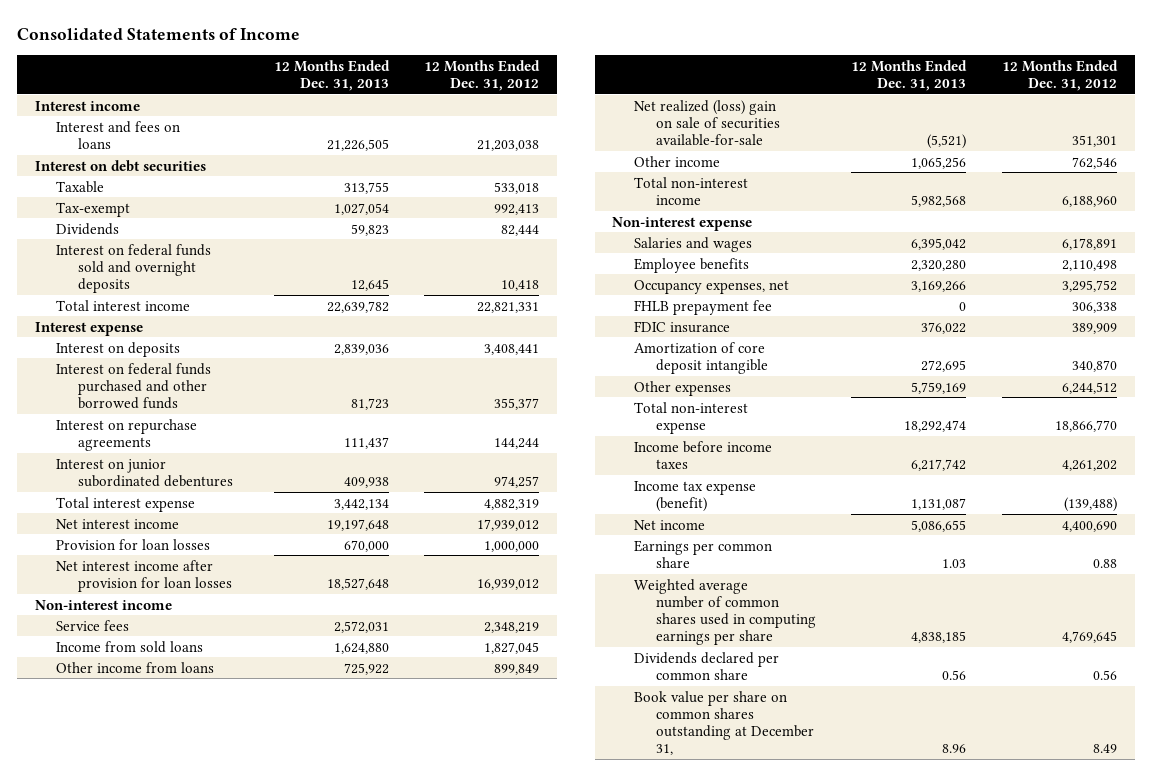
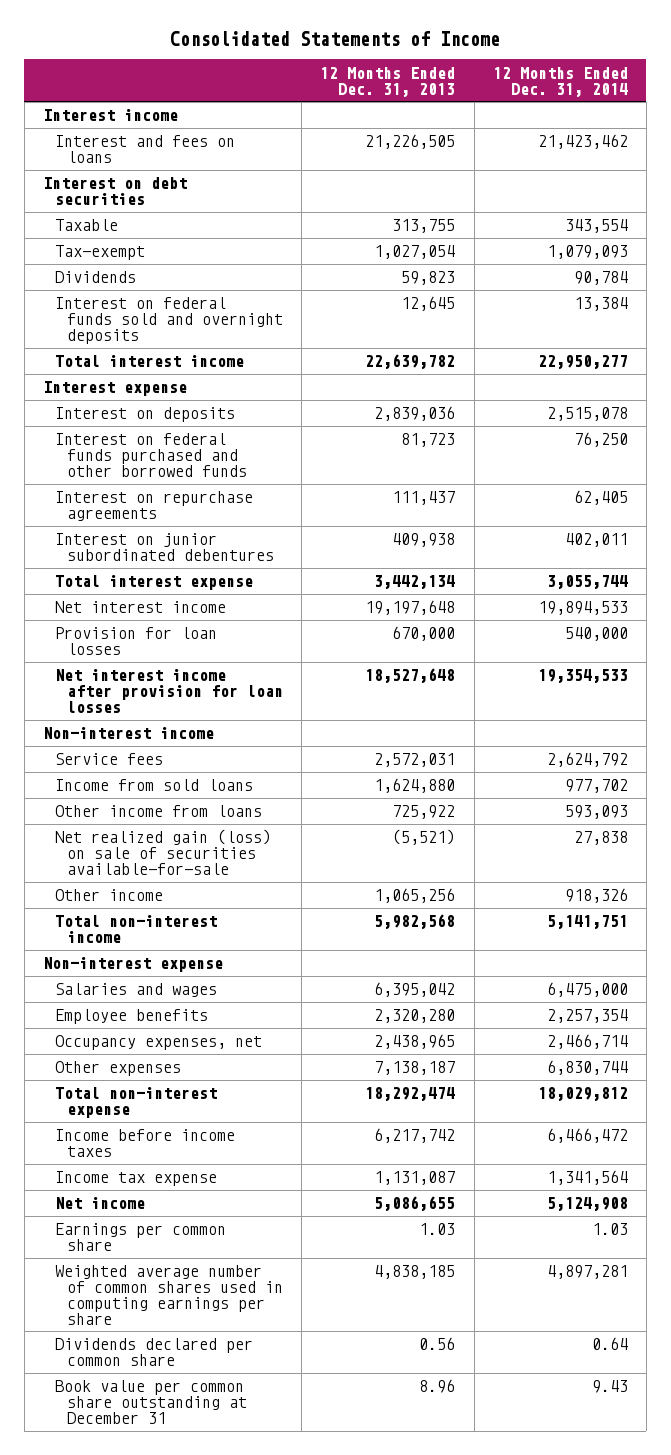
- | 12 Months Ended Dec. 31, 2013 | 12 Months Ended Dec. 31, 2012
+ | 12 Months Ended Dec. 31, 2013 | 12 Months Ended Dec. 31, 2014
- Net realized (loss) gain on sale of securities available-for-sale | (5,521) | 351,301
+ Net realized gain (loss) on sale of securities available-for-sale | (5,521) | 27,838
- Occupancy expenses, net | 3,169,266 | 3,295,752
- FHLB prepayment fee | 0 | 306,338
- FDIC insurance | 376,022 | 389,909
- Amortization of core deposit intangible | 272,695 | 340,870
- Other expenses | 5,759,169 | 6,244,512
+ Occupancy expenses, net | 2,438,965 | 2,466,714
+ Other expenses | 7,138,187 | 6,830,744
- Income tax expense (benefit) | 1,131,087 | (139,488)
+ Income tax expense | 1,131,087 | 1,341,564
- Book value per share on common shares outstanding at December 31, | 8.96 | 8.49
+ Book value per common share outstanding at December 31 | 8.96 | 9.43

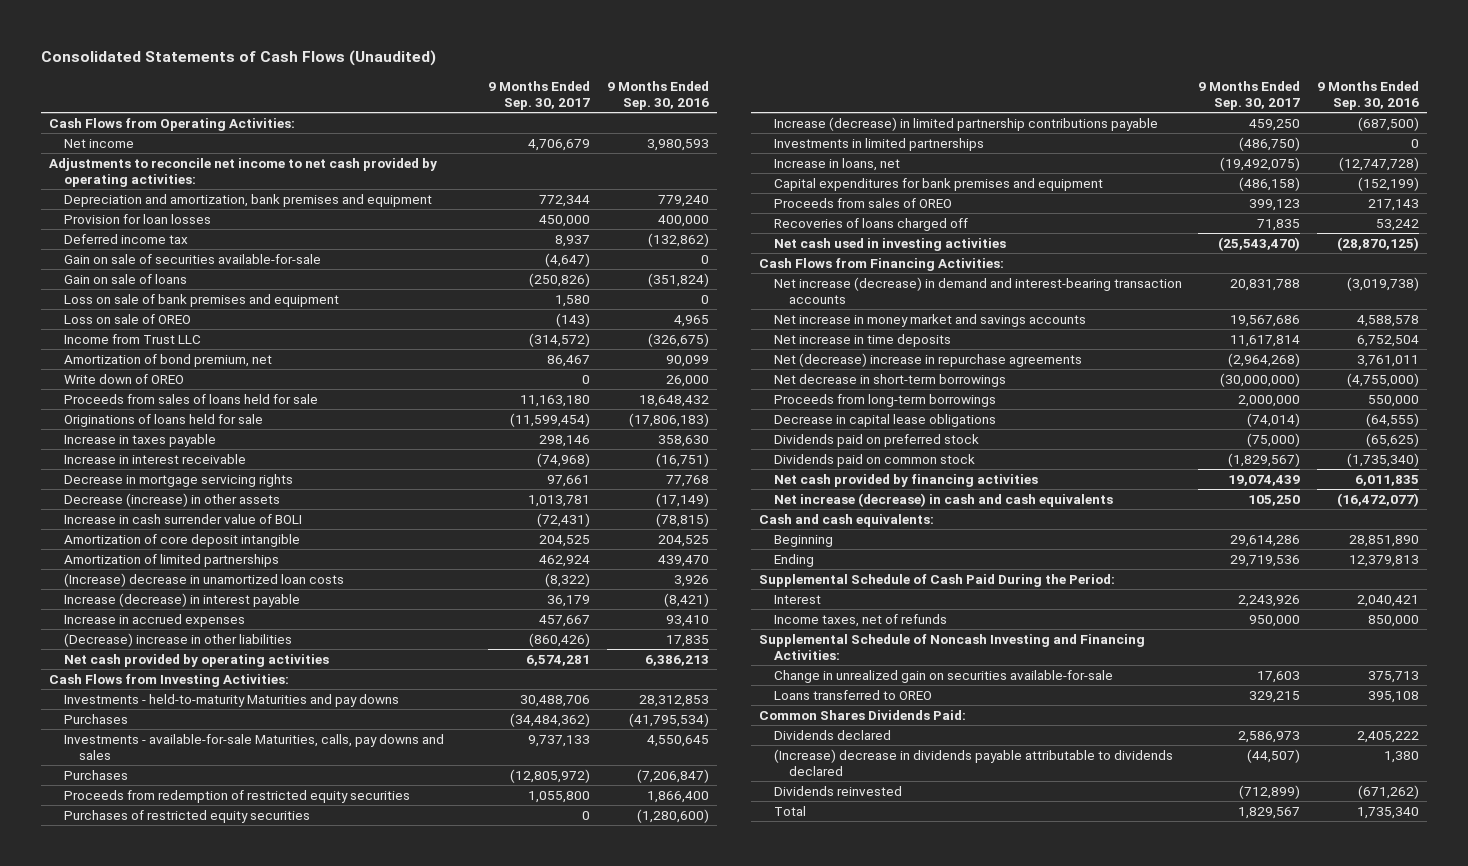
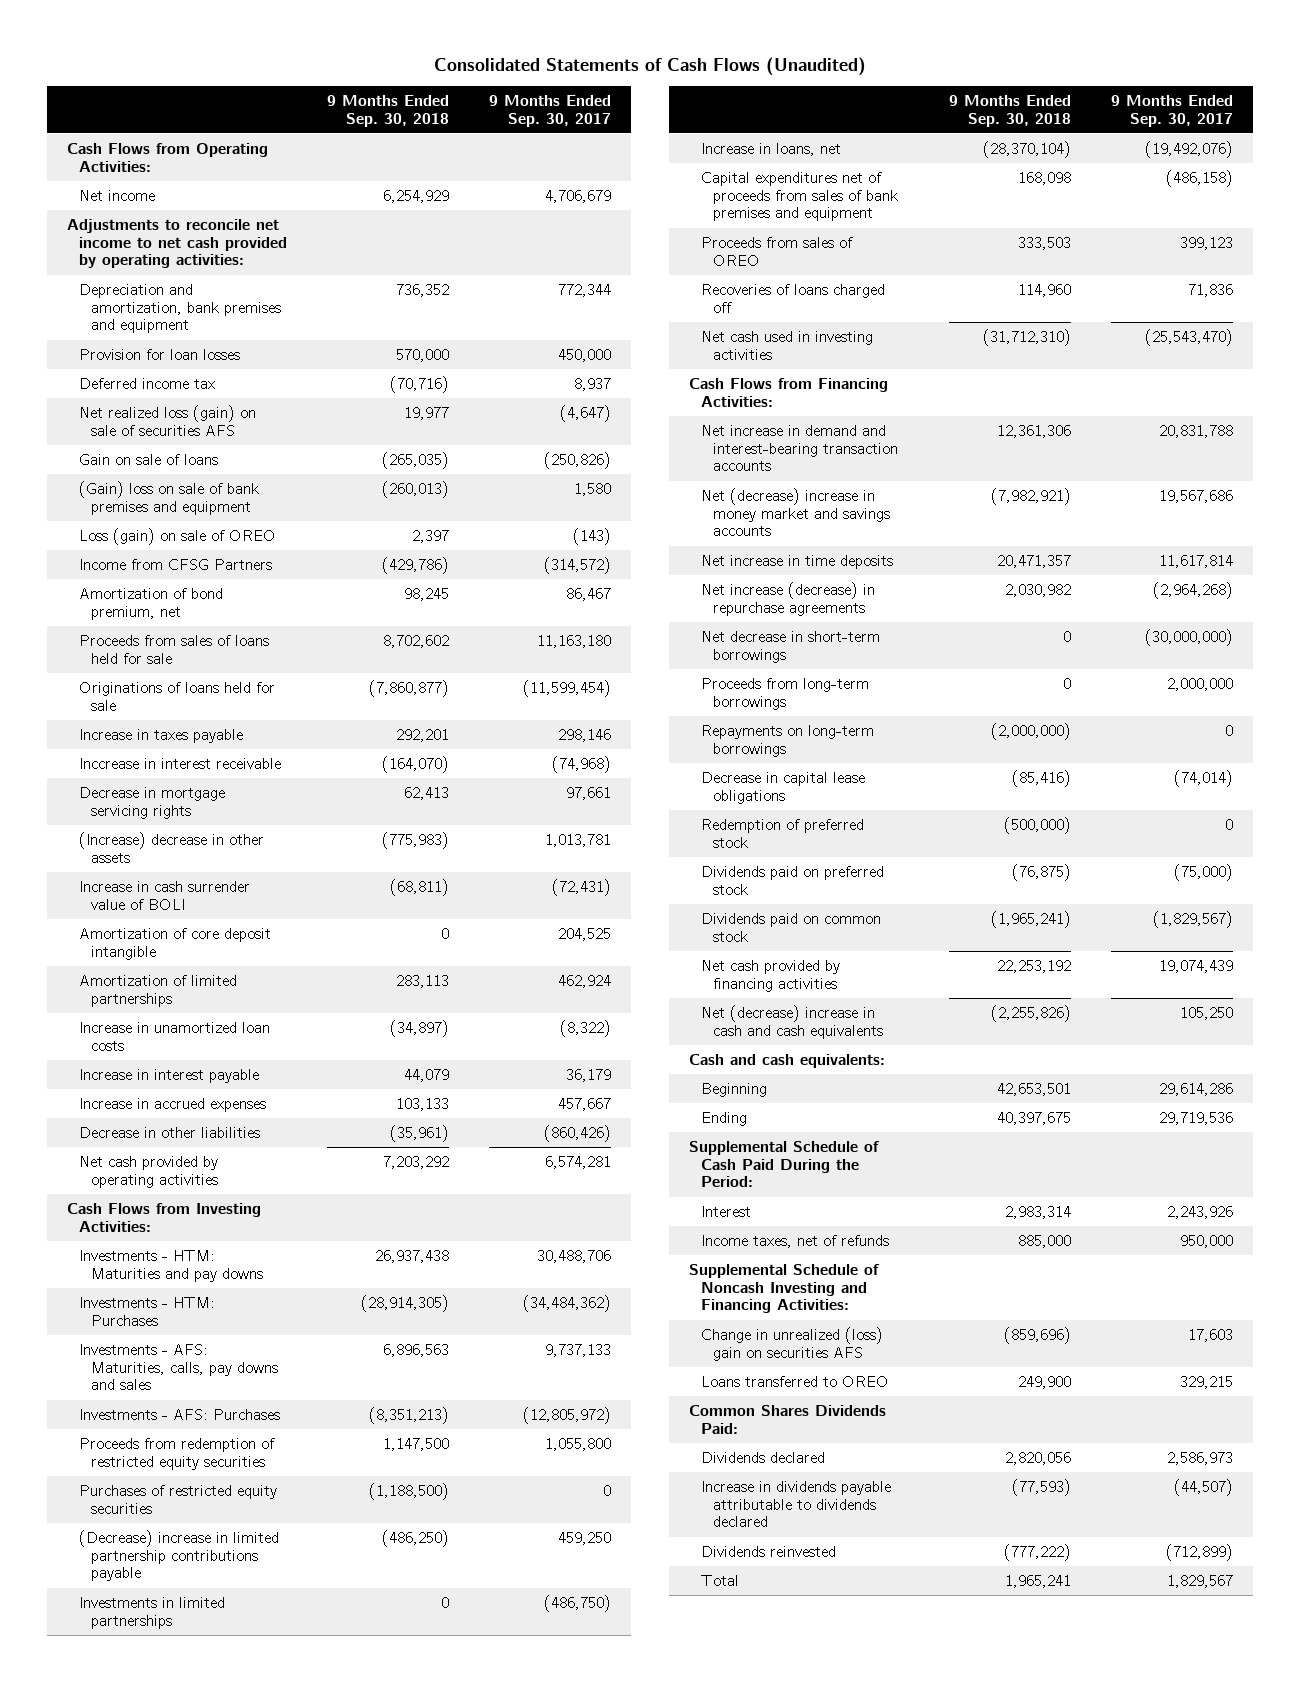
- | 9 Months Ended Sep. 30, 2017 | 9 Months Ended Sep. 30, 2016
+ | 9 Months Ended Sep. 30, 2018 | 9 Months Ended Sep. 30, 2017
- Gain on sale of securities available-for-sale | (4,647) | 0
+ Net realized loss (gain) on sale of securities AFS | 19,977 | (4,647)
- Loss on sale of bank premises and equipment | 1,580 | 0
- Loss on sale of OREO | (143) | 4,965
- Income from Trust LLC | (314,572) | (326,675)
+ (Gain) loss on sale of bank premises and equipment | (260,013) | 1,580
+ Loss (gain) on sale of OREO | 2,397 | (143)
+ Income from CFSG Partners | (429,786) | (314,572)
- Write down of OREO | 0 | 26,000
- Increase in interest receivable | (74,968) | (16,751)
+ Inccrease in interest receivable | (164,070) | (74,968)
- Decrease (increase) in other assets | 1,013,781 | (17,149)
+ (Increase) decrease in other assets | (775,983) | 1,013,781
- (Increase) decrease in unamortized loan costs | (8,322) | 3,926
- Increase (decrease) in interest payable | 36,179 | (8,421)
+ Increase in unamortized loan costs | (34,897) | (8,322)
+ Increase in interest payable | 44,079 | 36,179
- (Decrease) increase in other liabilities | (860,426) | 17,835
+ Decrease in other liabilities | (35,961) | (860,426)
- Investments - held-to-maturity Maturities and pay downs | 30,488,706 | 28,312,853
- Purchases | (34,484,362) | (41,795,534)
- Investments - available-for-sale Maturities, calls, pay downs and sales | 9,737,133 | 4,550,645
- Purchases | (12,805,972) | (7,206,847)
+ Investments - HTM: Maturities and pay downs | 26,937,438 | 30,488,706
+ Investments - HTM: Purchases | (28,914,305) | (34,484,362)
+ Investments - AFS: Maturities, calls, pay downs and sales | 6,896,563 | 9,737,133
+ Investments - AFS: Purchases | (8,351,213) | (12,805,972)
- Increase (decrease) in limited partnership contributions payable | 459,250 | (687,500)
+ (Decrease) increase in limited partnership contributions payable | (486,250) | 459,250
- Increase in loans, net | (19,492,075) | (12,747,728)
- Capital expenditures for bank premises and equipment | (486,158) | (152,199)
+ Increase in loans, net | (28,370,104) | (19,492,076)
+ Capital expenditures net of proceeds from sales of bank premises and equipment | 168,098 | (486,158)
- Recoveries of loans charged off | 71,835 | 53,242
+ Recoveries of loans charged off | 114,960 | 71,836
- Net increase (decrease) in demand and interest-bearing transaction accounts | 20,831,788 | (3,019,738)
- Net increase in money market and savings accounts | 19,567,686 | 4,588,578
+ Net increase in demand and interest-bearing transaction accounts | 12,361,306 | 20,831,788
+ Net (decrease) increase in money market and savings accounts | (7,982,921) | 19,567,686
- Net (decrease) increase in repurchase agreements | (2,964,268) | 3,761,011
+ Net increase (decrease) in repurchase agreements | 2,030,982 | (2,964,268)
+ Repayments on long-term borrowings | (2,000,000) | 0
+ Redemption of preferred stock | (500,000) | 0
- Net increase (decrease) in cash and cash equivalents | 105,250 | (16,472,077)
+ Net (decrease) increase in cash and cash equivalents | (2,255,826) | 105,250
- Change in unrealized gain on securities available-for-sale | 17,603 | 375,713
+ Change in unrealized (loss) gain on securities AFS | (859,696) | 17,603
- (Increase) decrease in dividends payable attributable to dividends declared | (44,507) | 1,380
+ Increase in dividends payable attributable to dividends declared | (77,593) | (44,507)

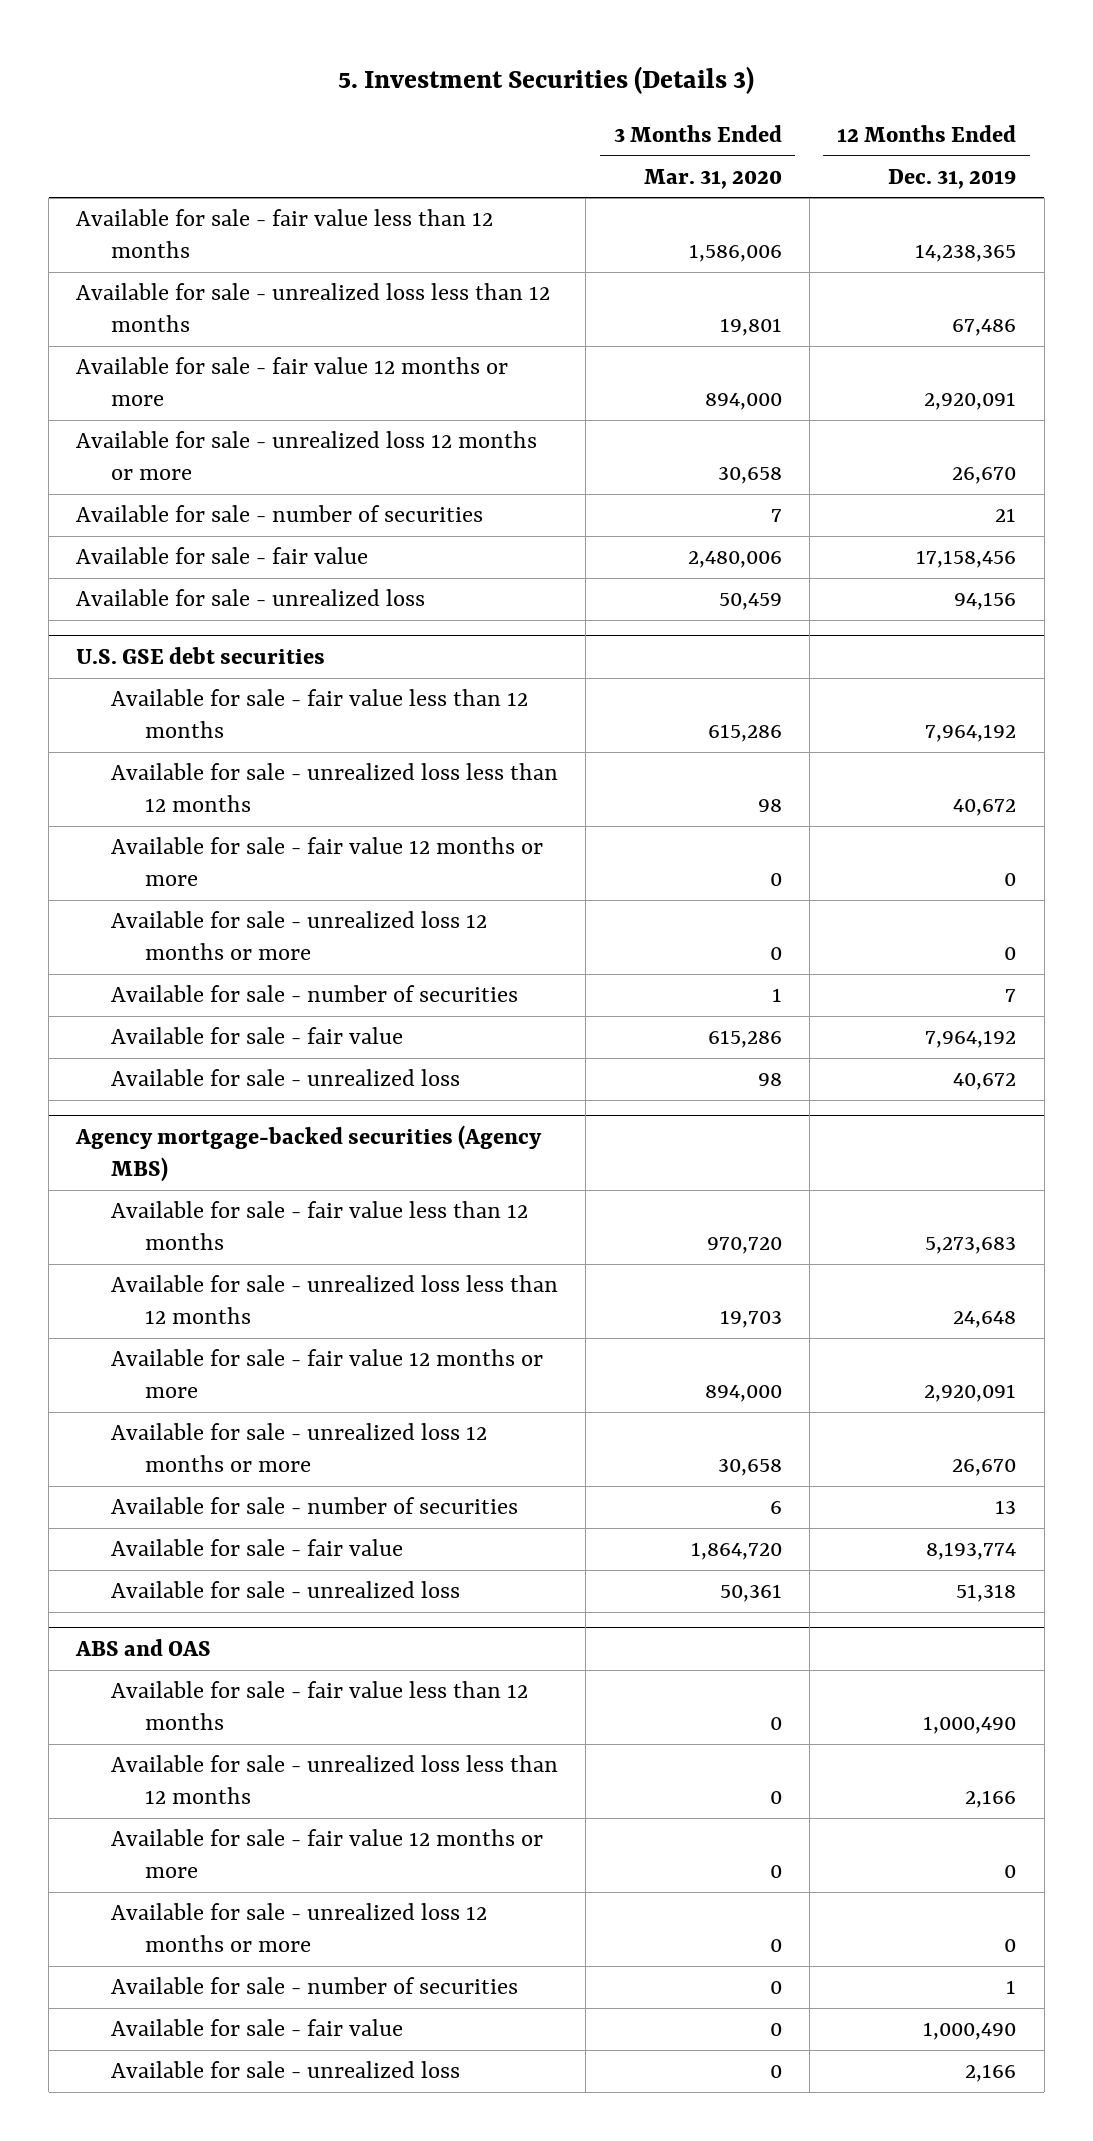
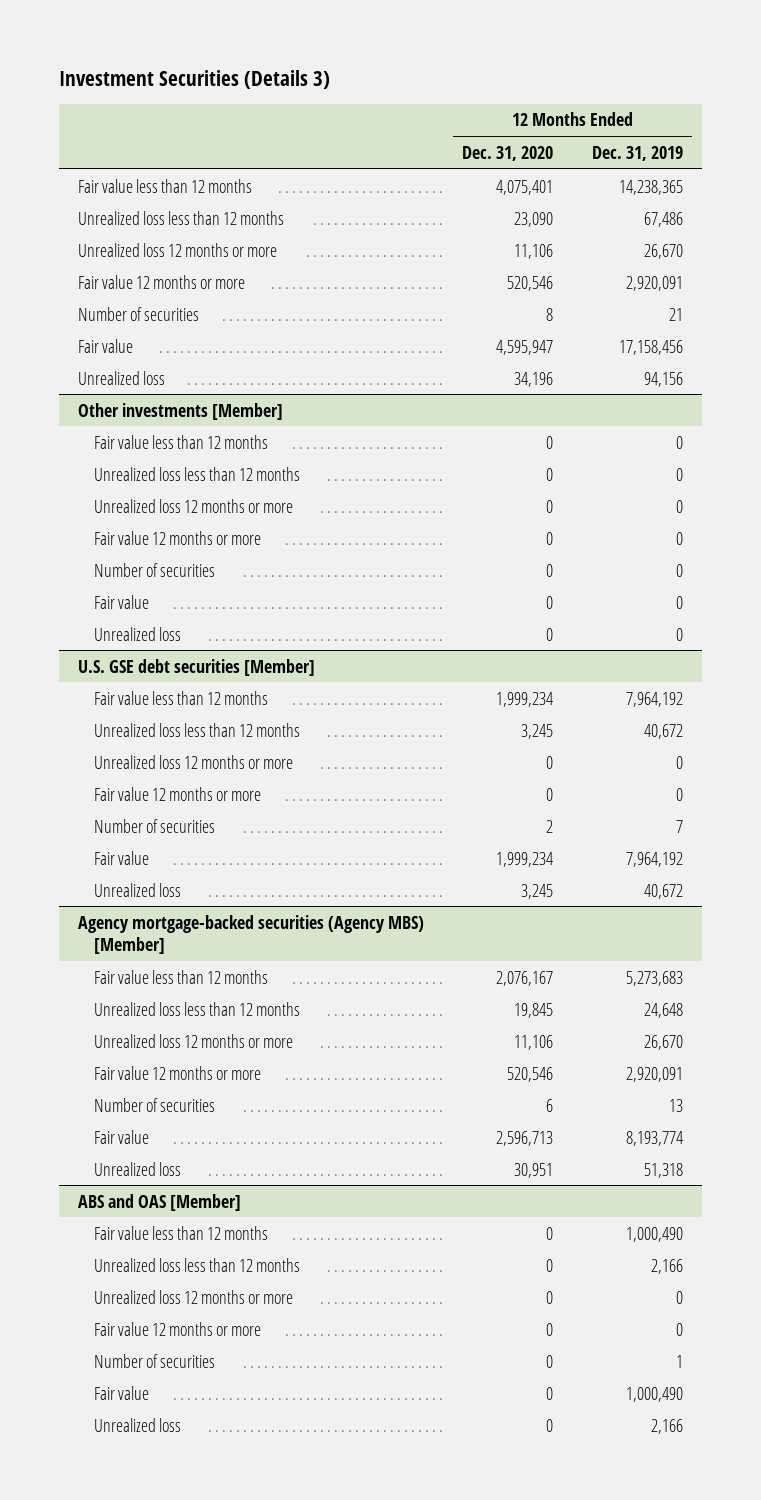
- 5. Investment Securities (Details 3)
+ Investment Securities (Details 3)
- | 3 Months Ended Mar. 31, 2020 | 12 Months Ended Dec. 31, 2019
+ | 12 Months Ended Dec. 31, 2020 | 12 Months Ended Dec. 31, 2019
- Available for sale - fair value less than 12 months | 1,586,006 | 14,238,365
- Available for sale - unrealized loss less than 12 months | 19,801 | 67,486
- Available for sale - fair value 12 months or more | 894,000 | 2,920,091
- Available for sale - unrealized loss 12 months or more | 30,658 | 26,670
- Available for sale - number of securities | 7 | 21
- Available for sale - fair value | 2,480,006 | 17,158,456
- Available for sale - unrealized loss | 50,459 | 94,156
- U.S. GSE debt securities
- Available for sale - fair value less than 12 months | 615,286 | 7,964,192
- Available for sale - unrealized loss less than 12 months | 98 | 40,672
- Available for sale - fair value 12 months or more | 0 | 0
- Available for sale - unrealized loss 12 months or more | 0 | 0
- Available for sale - number of securities | 1 | 7
- Available for sale - fair value | 615,286 | 7,964,192
- Available for sale - unrealized loss | 98 | 40,672
- Agency mortgage-backed securities (Agency MBS)
- Available for sale - fair value less than 12 months | 970,720 | 5,273,683
- Available for sale - unrealized loss less than 12 months | 19,703 | 24,648
- Available for sale - fair value 12 months or more | 894,000 | 2,920,091
- Available for sale - unrealized loss 12 months or more | 30,658 | 26,670
- Available for sale - number of securities | 6 | 13
- Available for sale - fair value | 1,864,720 | 8,193,774
- Available for sale - unrealized loss | 50,361 | 51,318
- ABS and OAS
- Available for sale - fair value less than 12 months | 0 | 1,000,490
- Available for sale - unrealized loss less than 12 months | 0 | 2,166
- Available for sale - fair value 12 months or more | 0 | 0
- Available for sale - unrealized loss 12 months or more | 0 | 0
- Available for sale - number of securities | 0 | 1
- Available for sale - fair value | 0 | 1,000,490
- Available for sale - unrealized loss | 0 | 2,166
+ Fair value less than 12 months | 4,075,401 | 14,238,365
+ Unrealized loss less than 12 months | 23,090 | 67,486
+ Unrealized loss 12 months or more | 11,106 | 26,670
+ Fair value 12 months or more | 520,546 | 2,920,091
+ Number of securities | 8 | 21
+ Fair value | 4,595,947 | 17,158,456
+ Unrealized loss | 34,196 | 94,156
+ Other investments [Member]
+ Fair value less than 12 months | 0 | 0
+ Unrealized loss less than 12 months | 0 | 0
+ Unrealized loss 12 months or more | 0 | 0
+ Fair value 12 months or more | 0 | 0
+ Number of securities | 0 | 0
+ Fair value | 0 | 0
+ Unrealized loss | 0 | 0
+ U.S. GSE debt securities [Member]
+ Fair value less than 12 months | 1,999,234 | 7,964,192
+ Unrealized loss less than 12 months | 3,245 | 40,672
+ Unrealized loss 12 months or more | 0 | 0
+ Fair value 12 months or more | 0 | 0
+ Number of securities | 2 | 7
+ Fair value | 1,999,234 | 7,964,192
+ Unrealized loss | 3,245 | 40,672
+ Agency mortgage-backed securities (Agency MBS) [Member]
+ Fair value less than 12 months | 2,076,167 | 5,273,683
+ Unrealized loss less than 12 months | 19,845 | 24,648
+ Unrealized loss 12 months or more | 11,106 | 26,670
+ Fair value 12 months or more | 520,546 | 2,920,091
+ Number of securities | 6 | 13
+ Fair value | 2,596,713 | 8,193,774
+ Unrealized loss | 30,951 | 51,318
+ ABS and OAS [Member]
+ Fair value less than 12 months | 0 | 1,000,490
+ Unrealized loss less than 12 months | 0 | 2,166
+ Unrealized loss 12 months or more | 0 | 0
+ Fair value 12 months or more | 0 | 0
+ Number of securities | 0 | 1
+ Fair value | 0 | 1,000,490
+ Unrealized loss | 0 | 2,166

